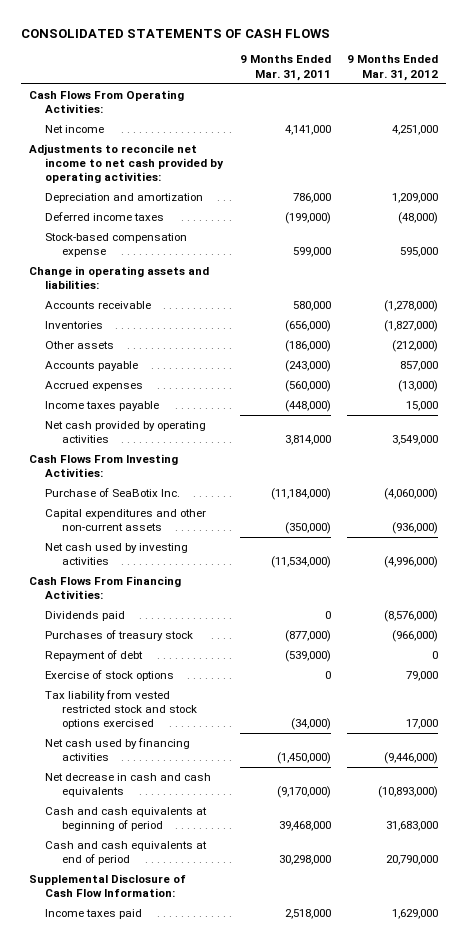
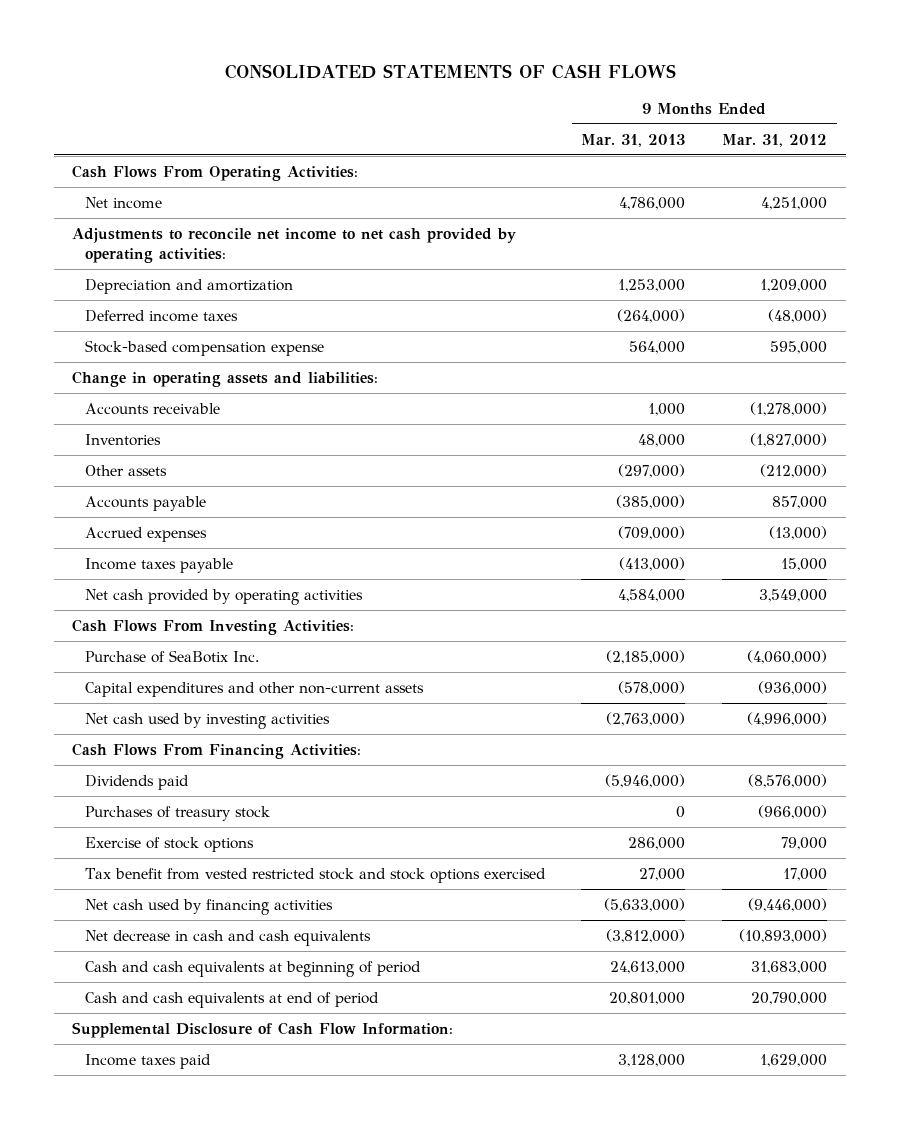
- | 9 Months Ended Mar. 31, 2011 | 9 Months Ended Mar. 31, 2012
+ | 9 Months Ended Mar. 31, 2013 | 9 Months Ended Mar. 31, 2012
- Repayment of debt | (539,000) | 0
- Tax liability from vested restricted stock and stock options exercised | (34,000) | 17,000
+ Tax benefit from vested restricted stock and stock options exercised | 27,000 | 17,000

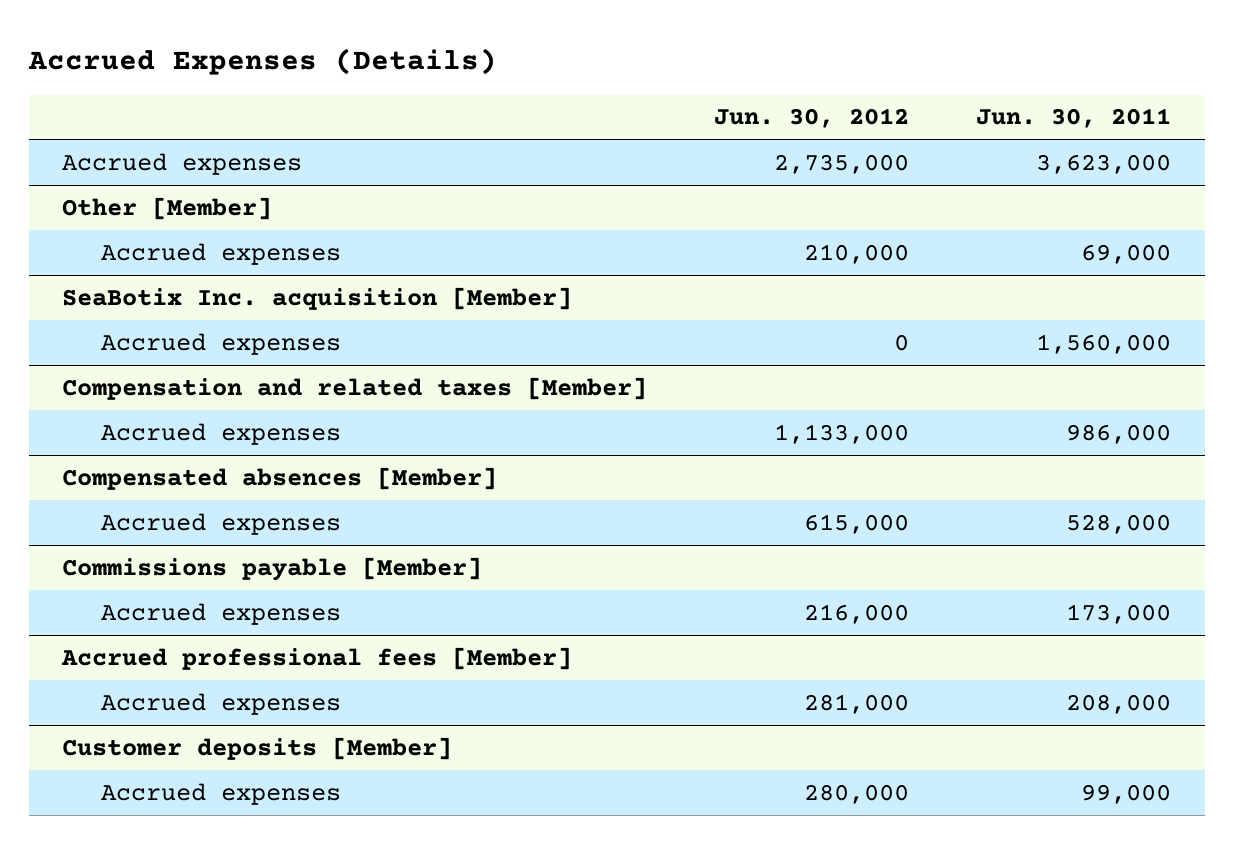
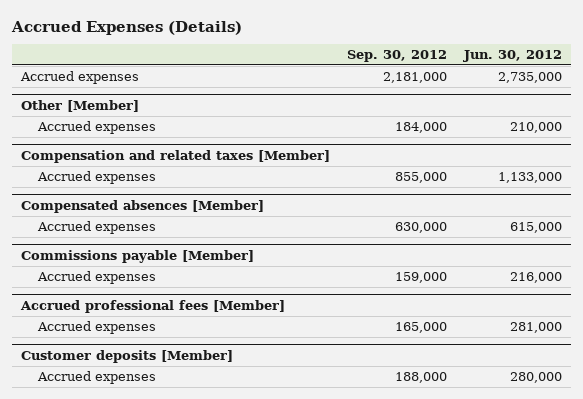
- | Jun. 30, 2012 | Jun. 30, 2011
+ | Sep. 30, 2012 | Jun. 30, 2012
- SeaBotix Inc. acquisition [Member]
- Accrued expenses | 0 | 1,560,000

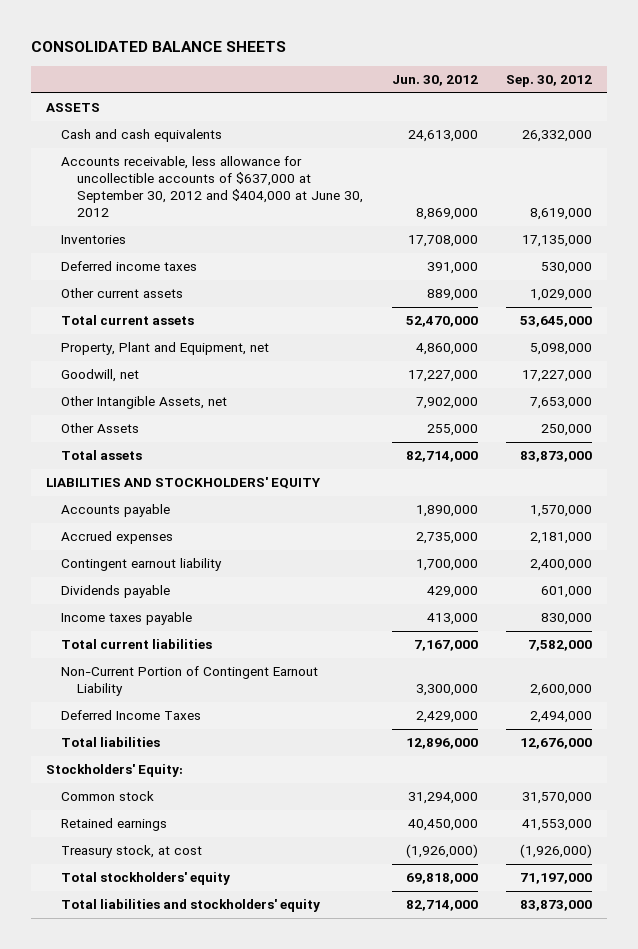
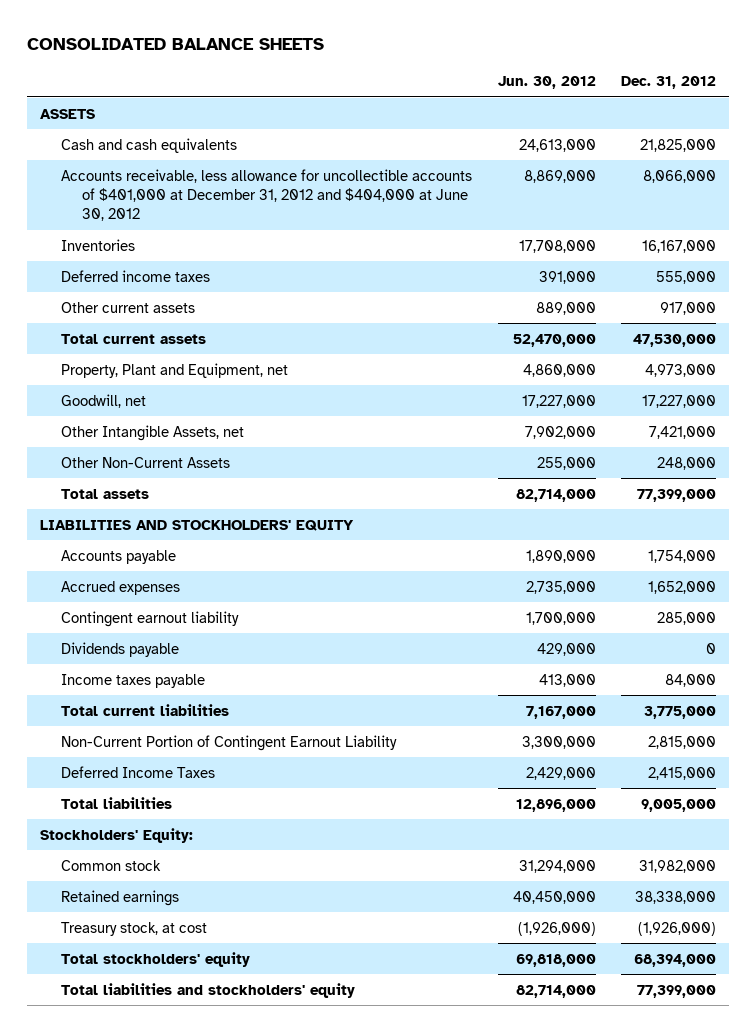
- | Jun. 30, 2012 | Sep. 30, 2012
+ | Jun. 30, 2012 | Dec. 31, 2012
- Accounts receivable, less allowance for uncollectible accounts of $637,000 at September 30, 2012 and $404,000 at June 30, 2012 | 8,869,000 | 8,619,000
+ Accounts receivable, less allowance for uncollectible accounts of $401,000 at December 31, 2012 and $404,000 at June 30, 2012 | 8,869,000 | 8,066,000
- Other Assets | 255,000 | 250,000
+ Other Non-Current Assets | 255,000 | 248,000

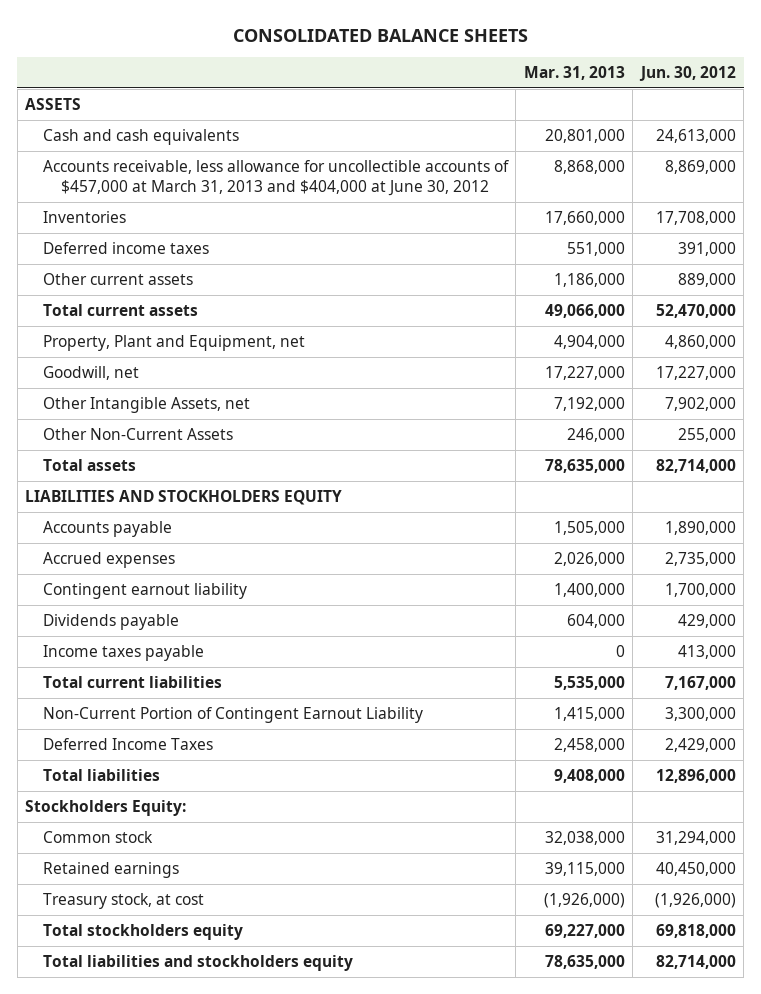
- | Jun. 30, 2012 | Dec. 31, 2012
+ | Mar. 31, 2013 | Jun. 30, 2012
- Accounts receivable, less allowance for uncollectible accounts of $401,000 at December 31, 2012 and $404,000 at June 30, 2012 | 8,869,000 | 8,066,000
+ Accounts receivable, less allowance for uncollectible accounts of $457,000 at March 31, 2013 and $404,000 at June 30, 2012 | 8,868,000 | 8,869,000
- LIABILITIES AND STOCKHOLDERS' EQUITY
+ LIABILITIES AND STOCKHOLDERS EQUITY
- Stockholders' Equity:
+ Stockholders Equity:
- Total stockholders' equity | 69,818,000 | 68,394,000
- Total liabilities and stockholders' equity | 82,714,000 | 77,399,000
+ Total stockholders equity | 69,227,000 | 69,818,000
+ Total liabilities and stockholders equity | 78,635,000 | 82,714,000

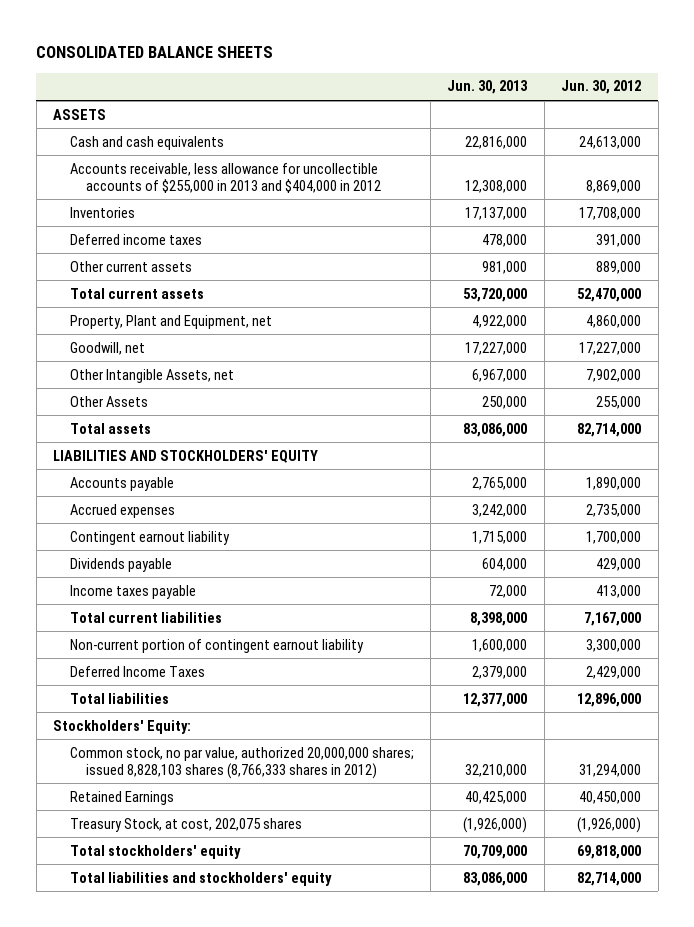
- | Mar. 31, 2013 | Jun. 30, 2012
+ | Jun. 30, 2013 | Jun. 30, 2012
- Accounts receivable, less allowance for uncollectible accounts of $457,000 at March 31, 2013 and $404,000 at June 30, 2012 | 8,868,000 | 8,869,000
+ Accounts receivable, less allowance for uncollectible accounts of $255,000 in 2013 and $404,000 in 2012 | 12,308,000 | 8,869,000
- Other Non-Current Assets | 246,000 | 255,000
+ Other Assets | 250,000 | 255,000
- LIABILITIES AND STOCKHOLDERS EQUITY
+ LIABILITIES AND STOCKHOLDERS' EQUITY
- Non-Current Portion of Contingent Earnout Liability | 1,415,000 | 3,300,000
+ Non-current portion of contingent earnout liability | 1,600,000 | 3,300,000
- Stockholders Equity:
- Common stock | 32,038,000 | 31,294,000
- Retained earnings | 39,115,000 | 40,450,000
- Treasury stock, at cost | (1,926,000) | (1,926,000)
- Total stockholders equity | 69,227,000 | 69,818,000
- Total liabilities and stockholders equity | 78,635,000 | 82,714,000
+ Stockholders' Equity:
+ Common stock, no par value, authorized 20,000,000 shares; issued 8,828,103 shares (8,766,333 shares in 2012) | 32,210,000 | 31,294,000
+ Retained Earnings | 40,425,000 | 40,450,000
+ Treasury Stock, at cost, 202,075 shares | (1,926,000) | (1,926,000)
+ Total stockholders' equity | 70,709,000 | 69,818,000
+ Total liabilities and stockholders' equity | 83,086,000 | 82,714,000

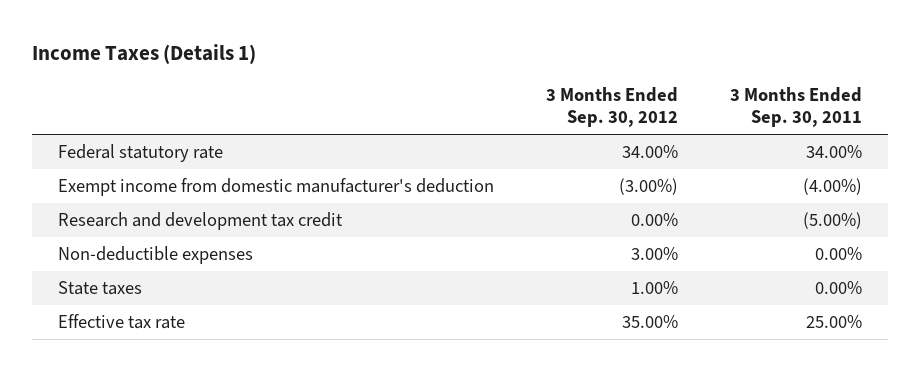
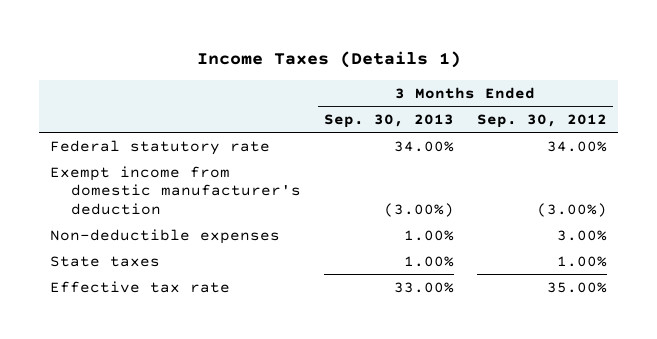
- | 3 Months Ended Sep. 30, 2012 | 3 Months Ended Sep. 30, 2011
+ | 3 Months Ended Sep. 30, 2013 | 3 Months Ended Sep. 30, 2012
- Research and development tax credit | 0.00% | (5.00%)

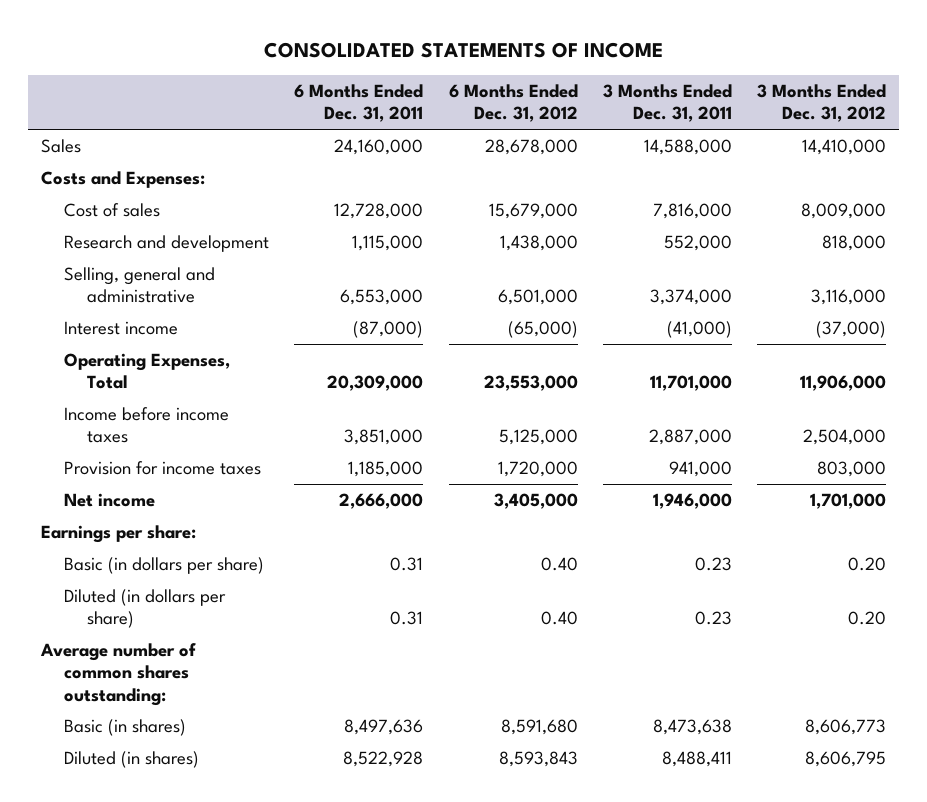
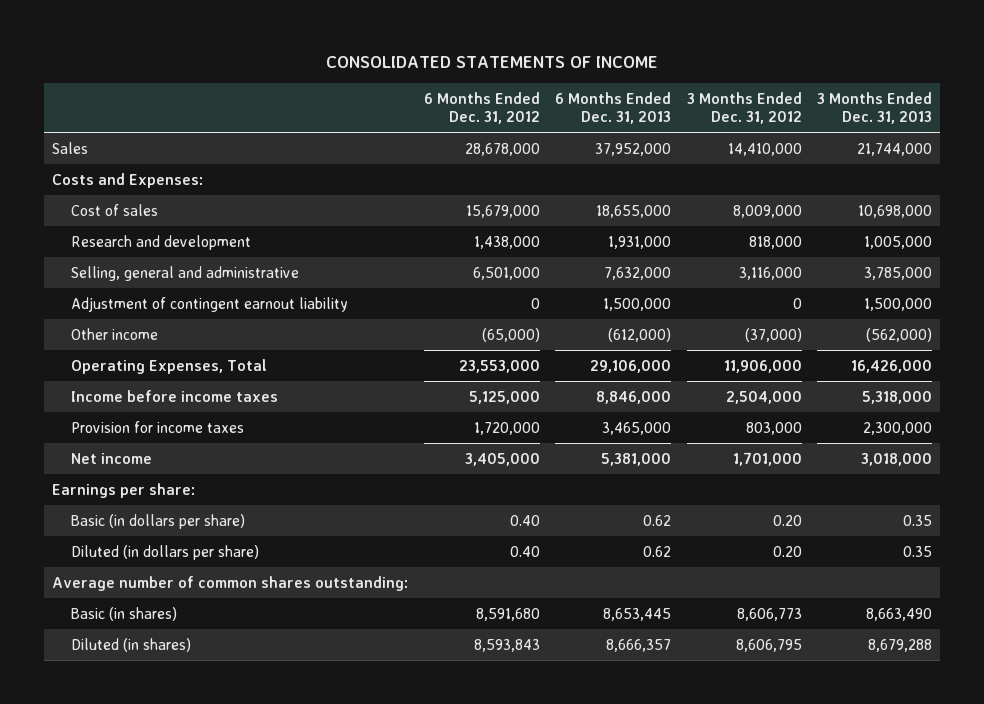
- | 6 Months Ended Dec. 31, 2011 | 6 Months Ended Dec. 31, 2012 | 3 Months Ended Dec. 31, 2011 | 3 Months Ended Dec. 31, 2012
+ | 6 Months Ended Dec. 31, 2012 | 6 Months Ended Dec. 31, 2013 | 3 Months Ended Dec. 31, 2012 | 3 Months Ended Dec. 31, 2013
- Interest income | (87,000) | (65,000) | (41,000) | (37,000)
+ Adjustment of contingent earnout liability | 0 | 1,500,000 | 0 | 1,500,000
+ Other income | (65,000) | (612,000) | (37,000) | (562,000)

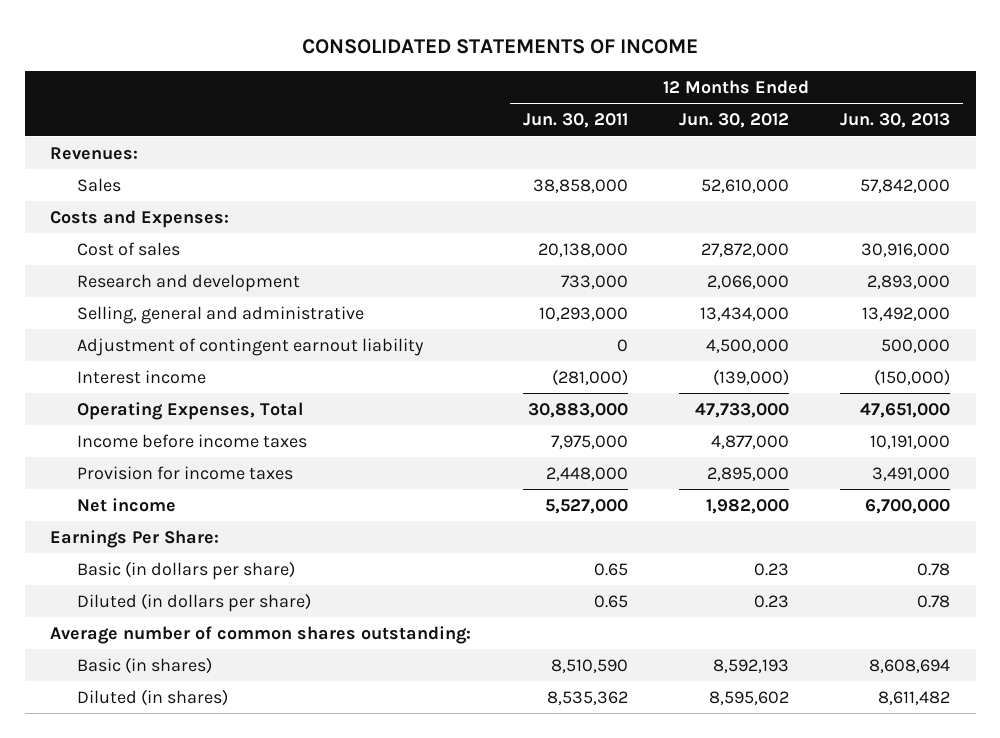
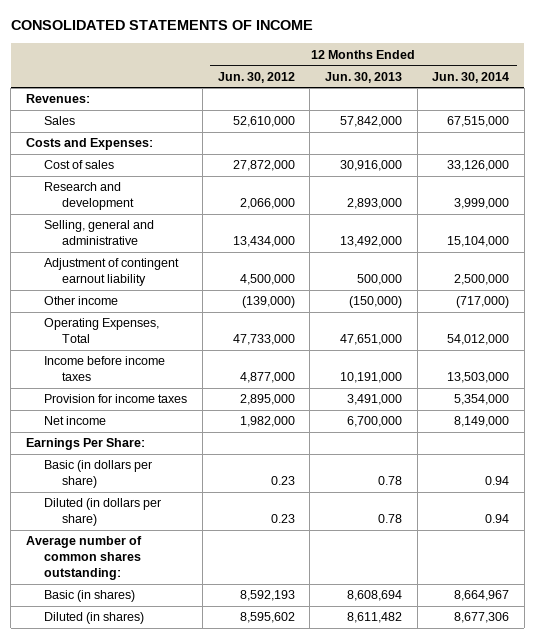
- | 12 Months Ended Jun. 30, 2011 | 12 Months Ended Jun. 30, 2012 | 12 Months Ended Jun. 30, 2013
+ | 12 Months Ended Jun. 30, 2012 | 12 Months Ended Jun. 30, 2013 | 12 Months Ended Jun. 30, 2014
- Interest income | (281,000) | (139,000) | (150,000)
+ Other income | (139,000) | (150,000) | (717,000)

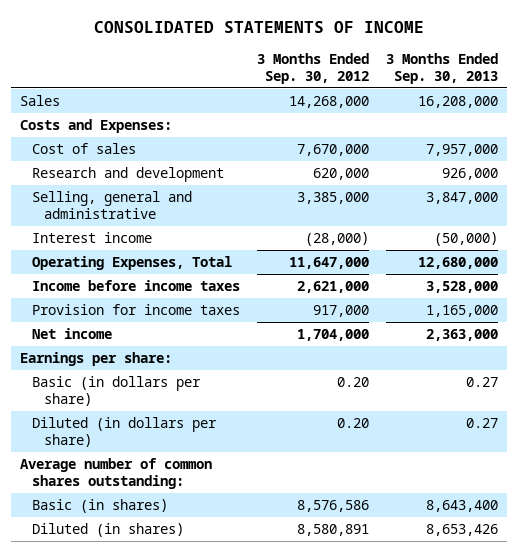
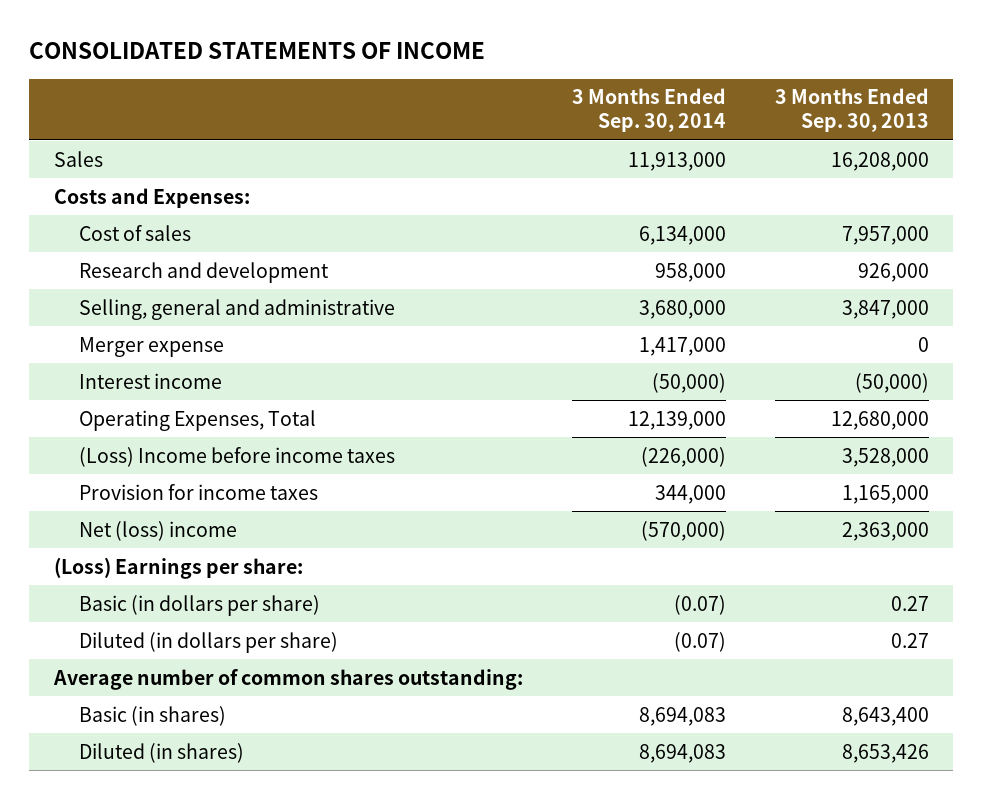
- | 3 Months Ended Sep. 30, 2012 | 3 Months Ended Sep. 30, 2013
+ | 3 Months Ended Sep. 30, 2014 | 3 Months Ended Sep. 30, 2013
+ Merger expense | 1,417,000 | 0
- Income before income taxes | 2,621,000 | 3,528,000
+ (Loss) Income before income taxes | (226,000) | 3,528,000
- Net income | 1,704,000 | 2,363,000
- Earnings per share:
+ Net (loss) income | (570,000) | 2,363,000
+ (Loss) Earnings per share:

